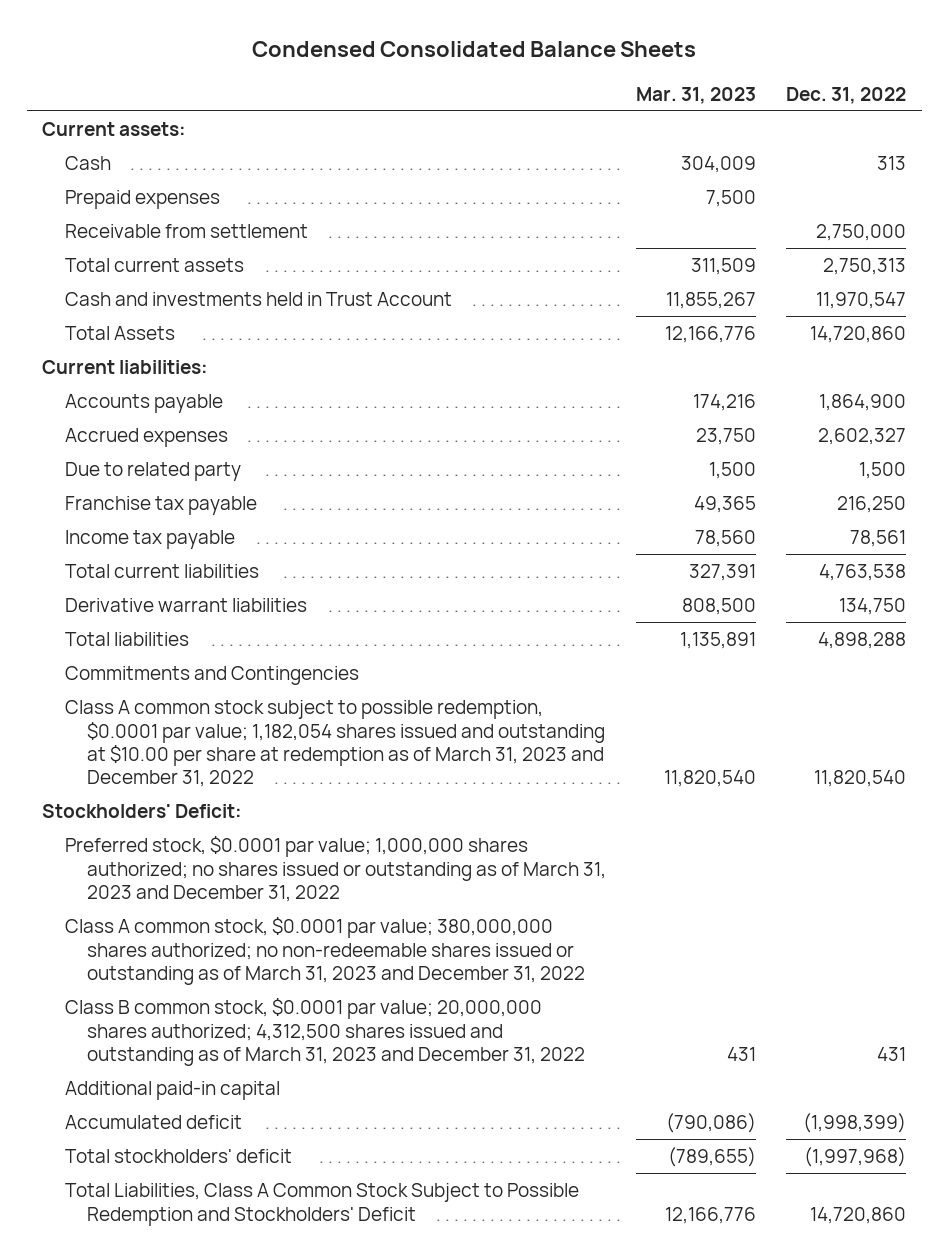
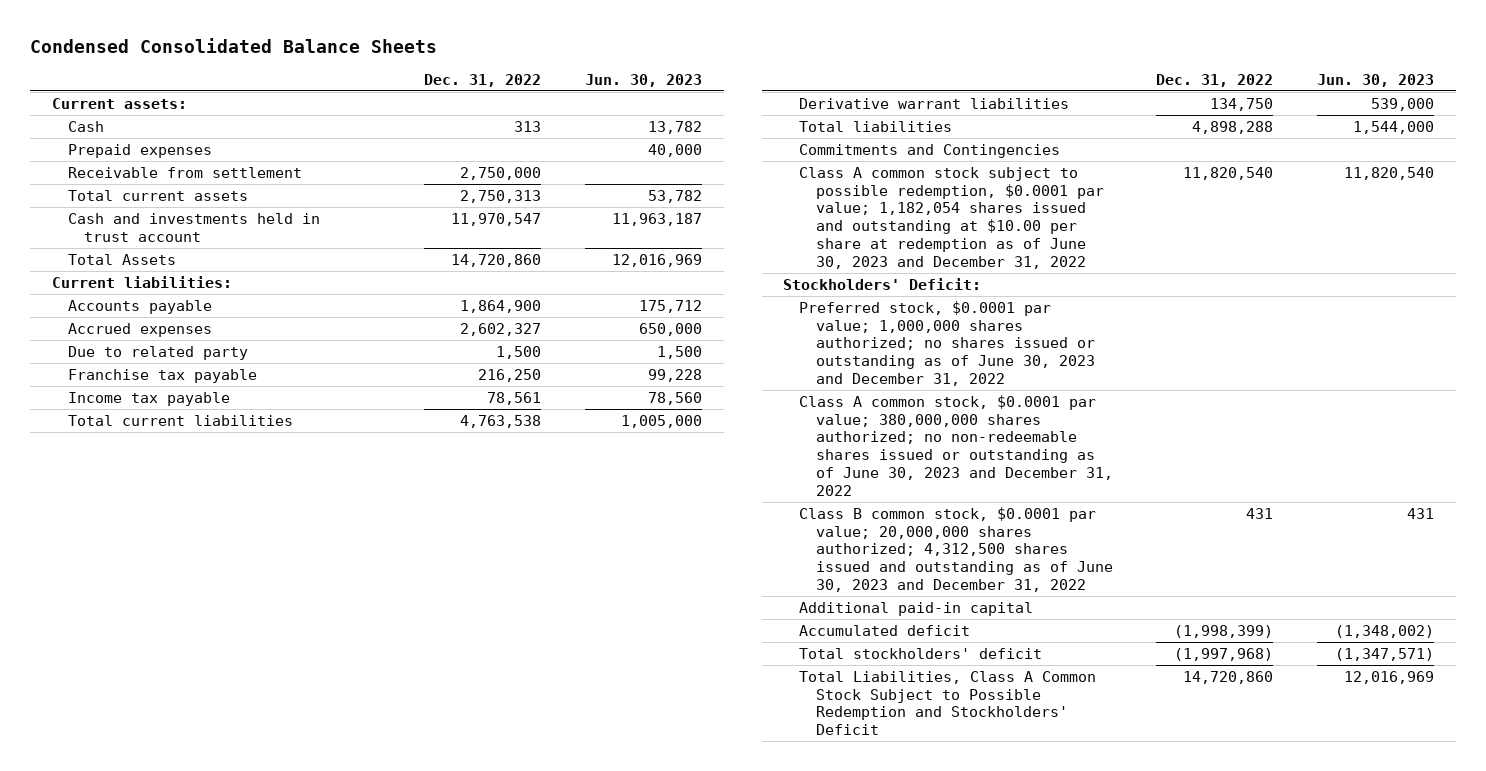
- | Mar. 31, 2023 | Dec. 31, 2022
+ | Dec. 31, 2022 | Jun. 30, 2023
- Cash and investments held in Trust Account | 11,855,267 | 11,970,547
+ Cash and investments held in trust account | 11,970,547 | 11,963,187
- Class A common stock subject to possible redemption, $0.0001 par value; 1,182,054 shares issued and outstanding at $10.00 per share at redemption as of March 31, 2023 and December 31, 2022 | 11,820,540 | 11,820,540
+ Class A common stock subject to possible redemption, $0.0001 par value; 1,182,054 shares issued and outstanding at $10.00 per share at redemption as of June 30, 2023 and December 31, 2022 | 11,820,540 | 11,820,540
- Preferred stock, $0.0001 par value; 1,000,000 shares authorized; no shares issued or outstanding as of March 31, 2023 and December 31, 2022
- Class A common stock, $0.0001 par value; 380,000,000 shares authorized; no non-redeemable shares issued or outstanding as of March 31, 2023 and December 31, 2022
- Class B common stock, $0.0001 par value; 20,000,000 shares authorized; 4,312,500 shares issued and outstanding as of March 31, 2023 and December 31, 2022 | 431 | 431
+ Preferred stock, $0.0001 par value; 1,000,000 shares authorized; no shares issued or outstanding as of June 30, 2023 and December 31, 2022
+ Class A common stock, $0.0001 par value; 380,000,000 shares authorized; no non-redeemable shares issued or outstanding as of June 30, 2023 and December 31, 2022
+ Class B common stock, $0.0001 par value; 20,000,000 shares authorized; 4,312,500 shares issued and outstanding as of June 30, 2023 and December 31, 2022 | 431 | 431

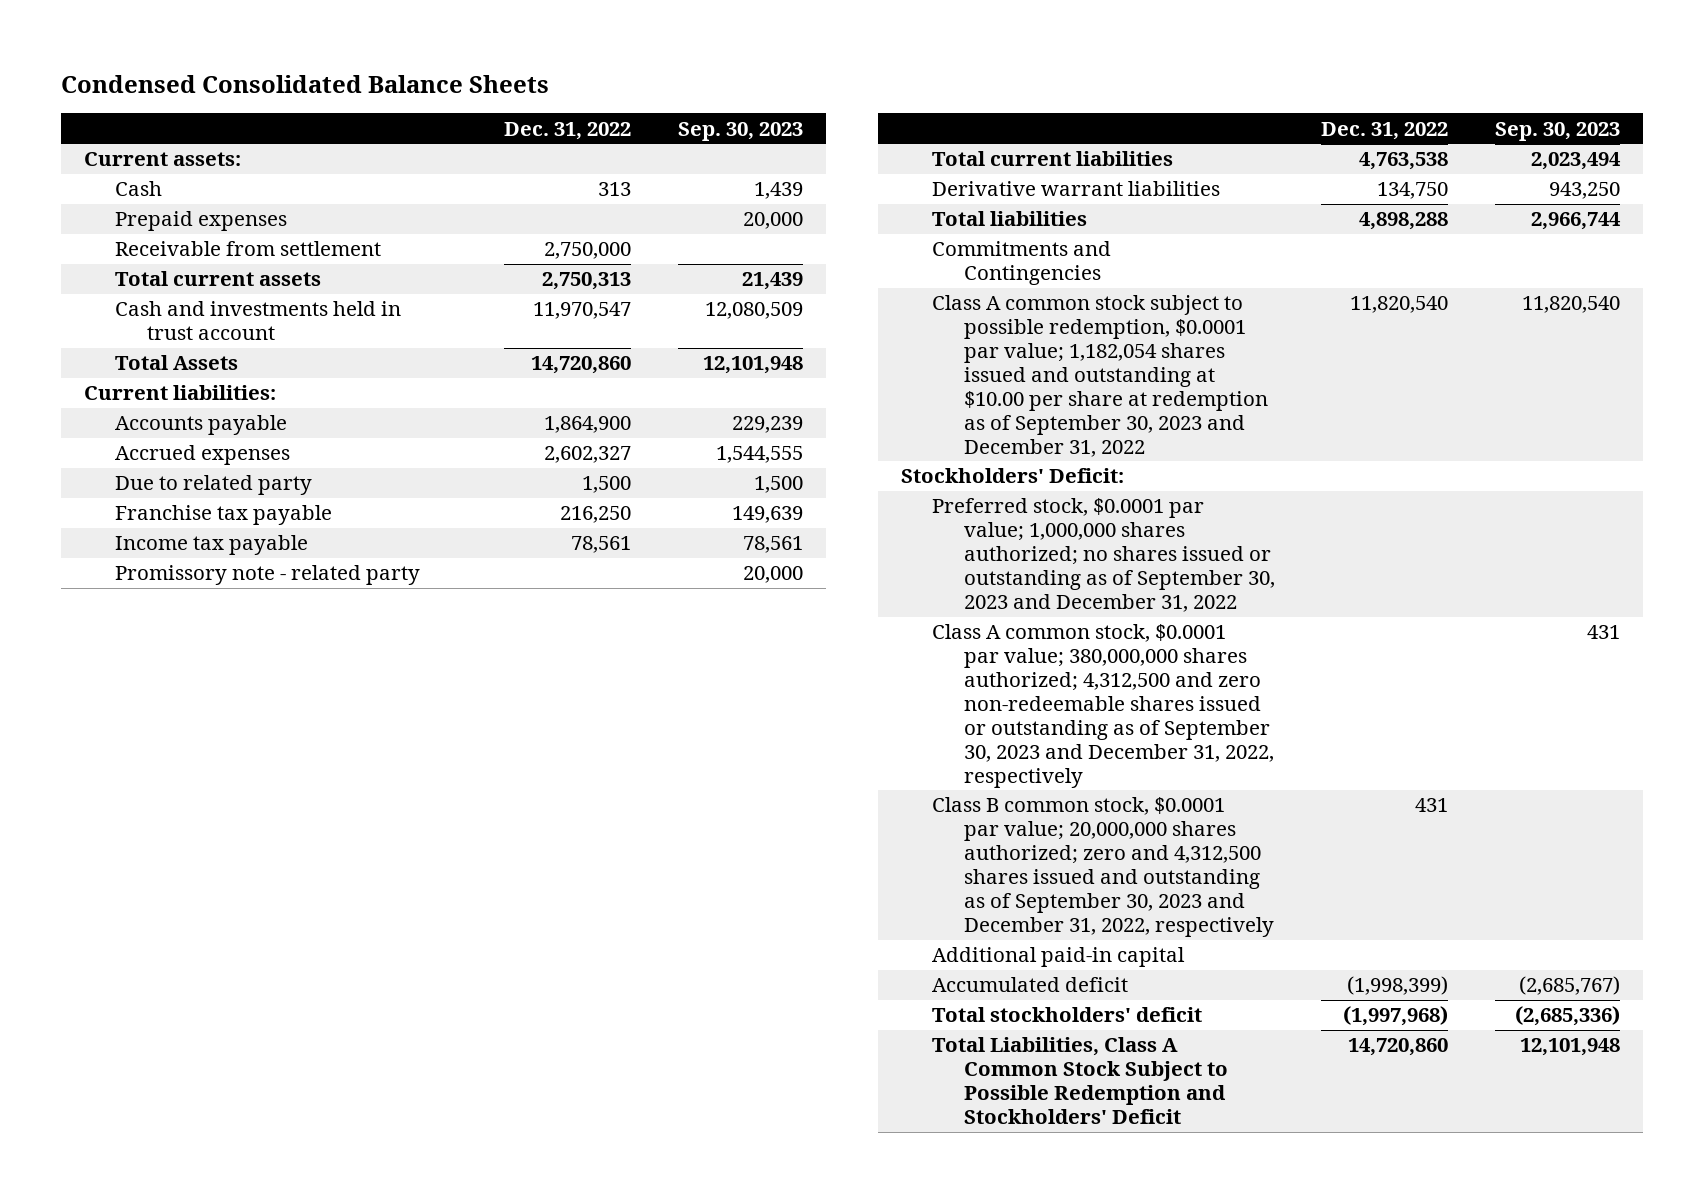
- | Dec. 31, 2022 | Jun. 30, 2023
+ | Dec. 31, 2022 | Sep. 30, 2023
+ Promissory note - related party | | 20,000
- Class A common stock subject to possible redemption, $0.0001 par value; 1,182,054 shares issued and outstanding at $10.00 per share at redemption as of June 30, 2023 and December 31, 2022 | 11,820,540 | 11,820,540
+ Class A common stock subject to possible redemption, $0.0001 par value; 1,182,054 shares issued and outstanding at $10.00 per share at redemption as of September 30, 2023 and December 31, 2022 | 11,820,540 | 11,820,540
- Preferred stock, $0.0001 par value; 1,000,000 shares authorized; no shares issued or outstanding as of June 30, 2023 and December 31, 2022
- Class A common stock, $0.0001 par value; 380,000,000 shares authorized; no non-redeemable shares issued or outstanding as of June 30, 2023 and December 31, 2022
- Class B common stock, $0.0001 par value; 20,000,000 shares authorized; 4,312,500 shares issued and outstanding as of June 30, 2023 and December 31, 2022 | 431 | 431
+ Preferred stock, $0.0001 par value; 1,000,000 shares authorized; no shares issued or outstanding as of September 30, 2023 and December 31, 2022
+ Class A common stock, $0.0001 par value; 380,000,000 shares authorized; 4,312,500 and zero non-redeemable shares issued or outstanding as of September 30, 2023 and December 31, 2022, respectively | | 431
+ Class B common stock, $0.0001 par value; 20,000,000 shares authorized; zero and 4,312,500 shares issued and outstanding as of September 30, 2023 and December 31, 2022, respectively | 431 |

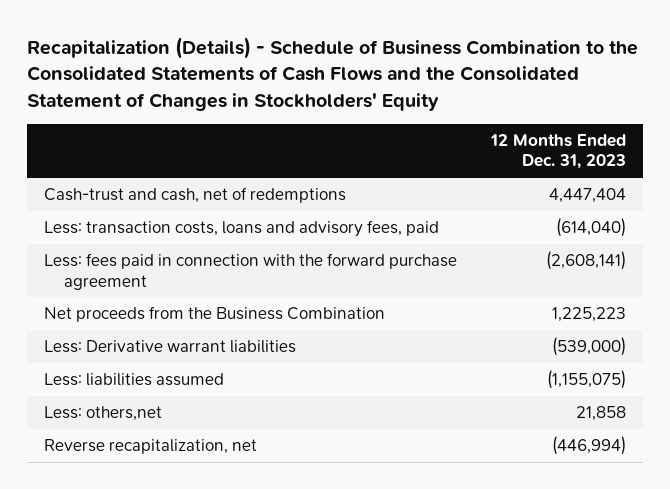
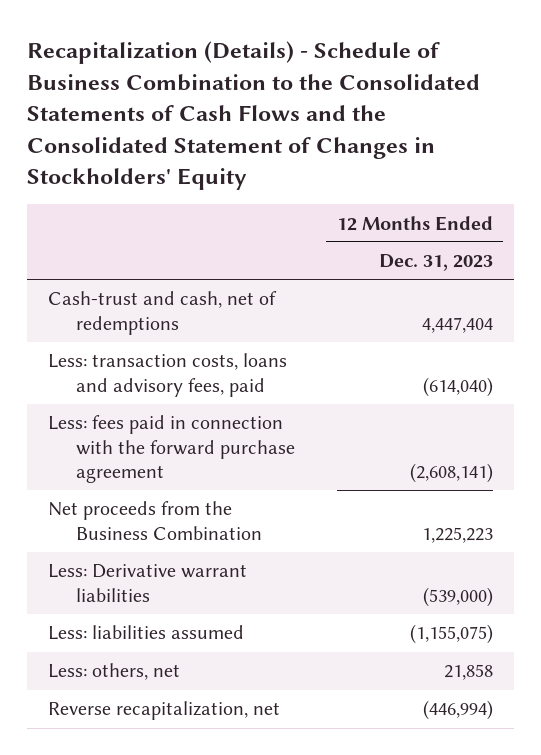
- Less: others,net | 21,858
+ Less: others, net | 21,858

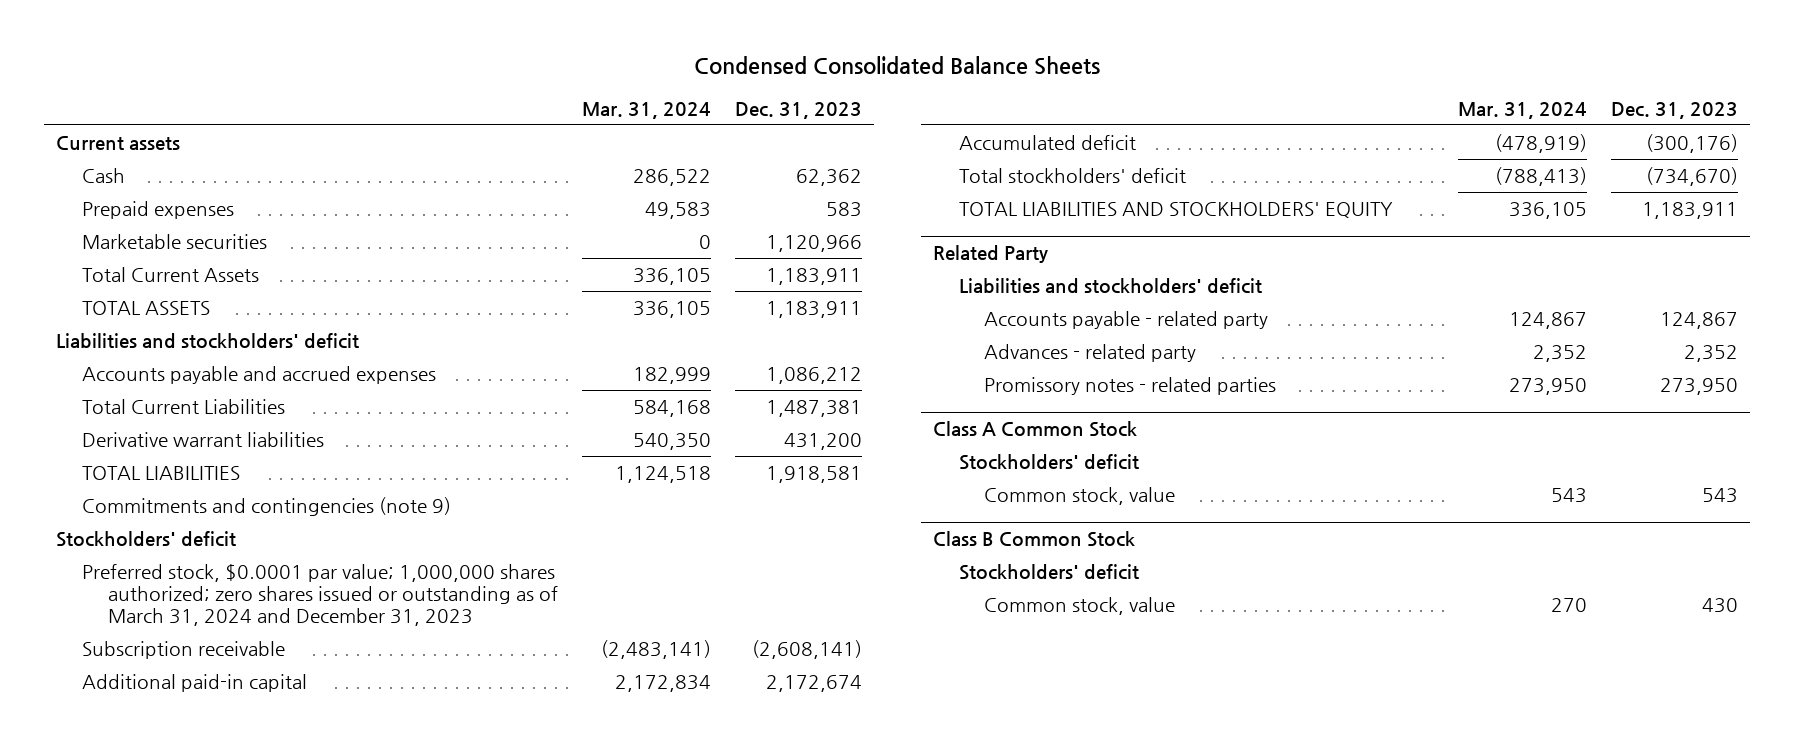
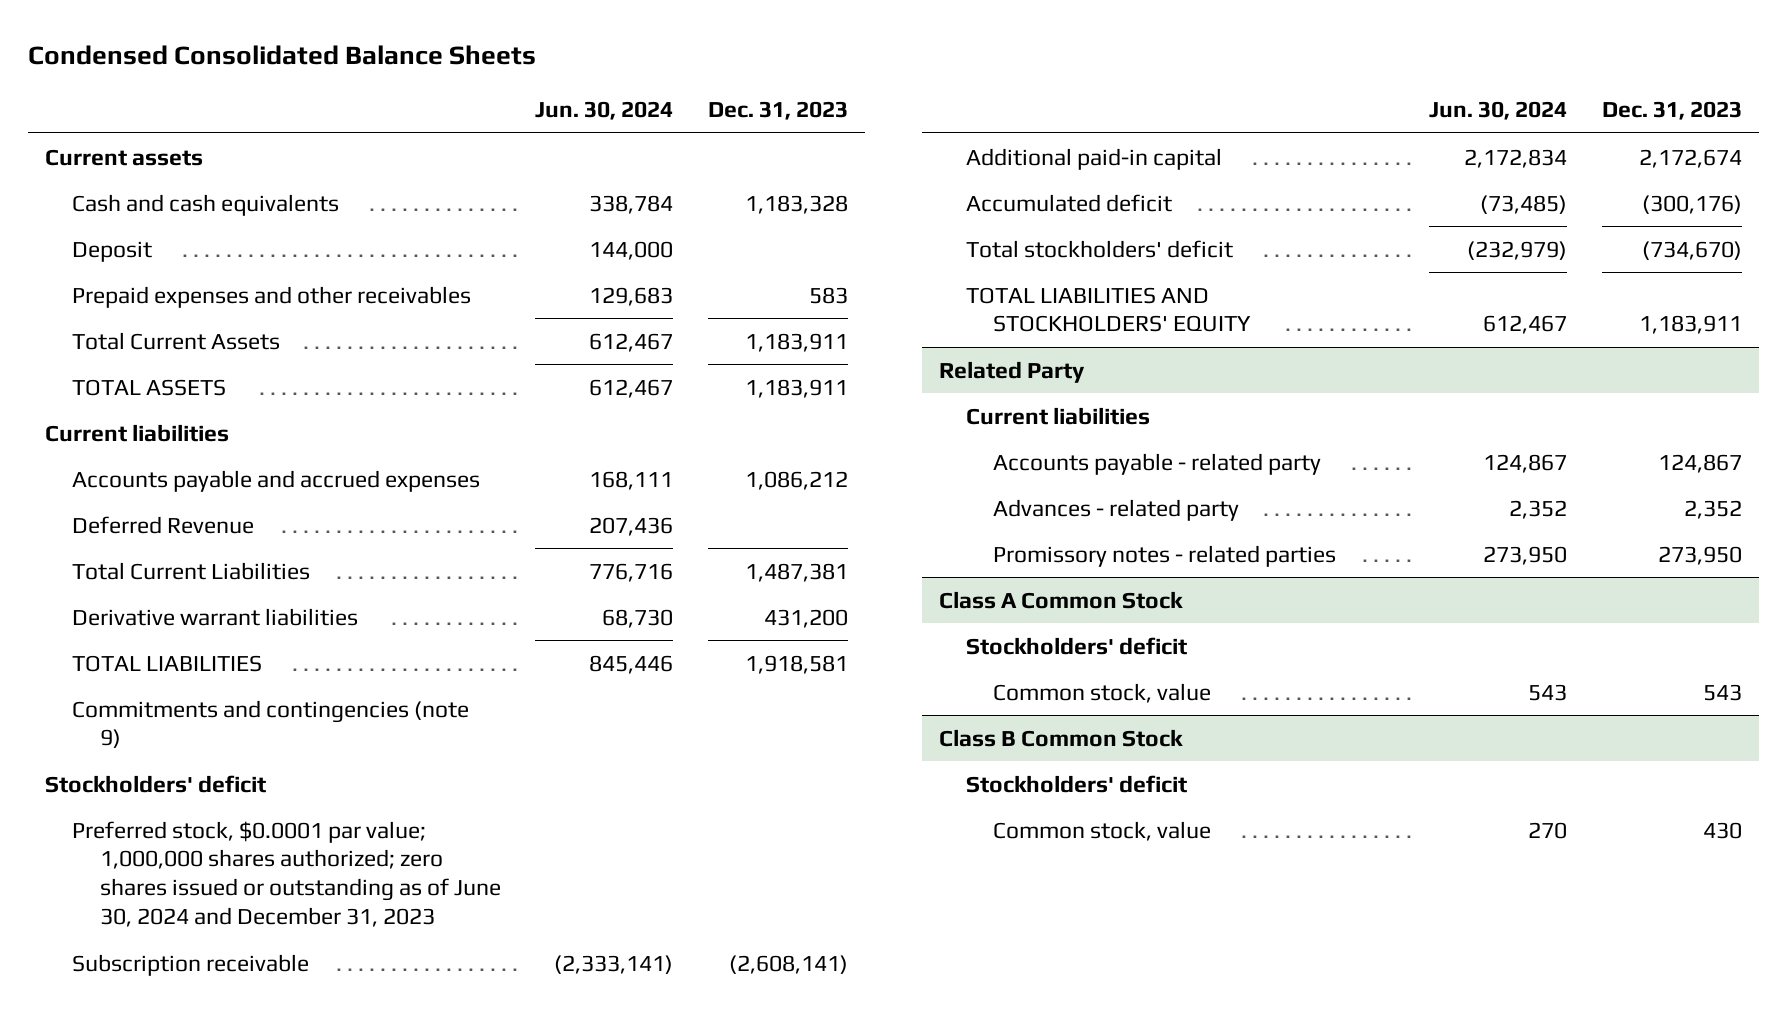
- | Mar. 31, 2024 | Dec. 31, 2023
+ | Jun. 30, 2024 | Dec. 31, 2023
- Cash | 286,522 | 62,362
- Prepaid expenses | 49,583 | 583
- Marketable securities | 0 | 1,120,966
+ Cash and cash equivalents | 338,784 | 1,183,328
+ Deposit | 144,000 |
+ Prepaid expenses and other receivables | 129,683 | 583
- Liabilities and stockholders' deficit
+ Current liabilities
+ Deferred Revenue | 207,436 |
- Preferred stock, $0.0001 par value; 1,000,000 shares authorized; zero shares issued or outstanding as of March 31, 2024 and December 31, 2023
+ Preferred stock, $0.0001 par value; 1,000,000 shares authorized; zero shares issued or outstanding as of June 30, 2024 and December 31, 2023
@ Related Party
- Liabilities and stockholders' deficit
+ Current liabilities

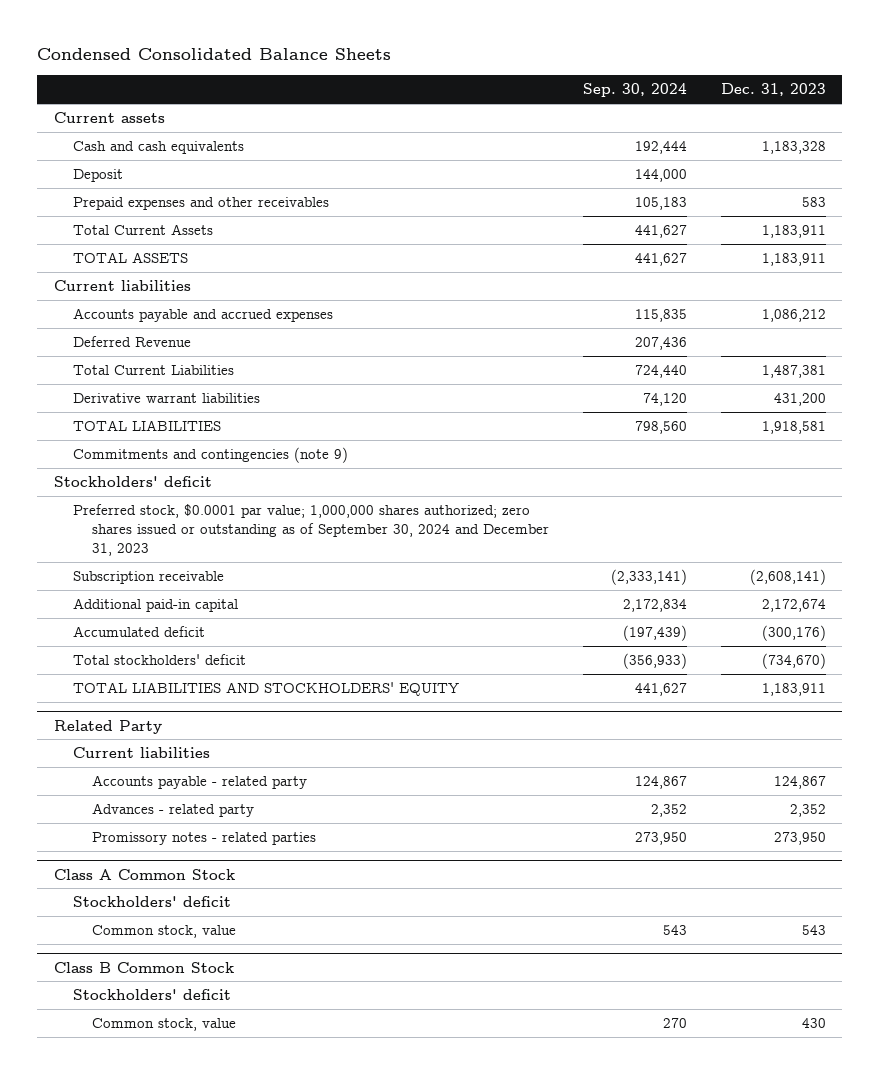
- | Jun. 30, 2024 | Dec. 31, 2023
+ | Sep. 30, 2024 | Dec. 31, 2023
- Preferred stock, $0.0001 par value; 1,000,000 shares authorized; zero shares issued or outstanding as of June 30, 2024 and December 31, 2023
+ Preferred stock, $0.0001 par value; 1,000,000 shares authorized; zero shares issued or outstanding as of September 30, 2024 and December 31, 2023

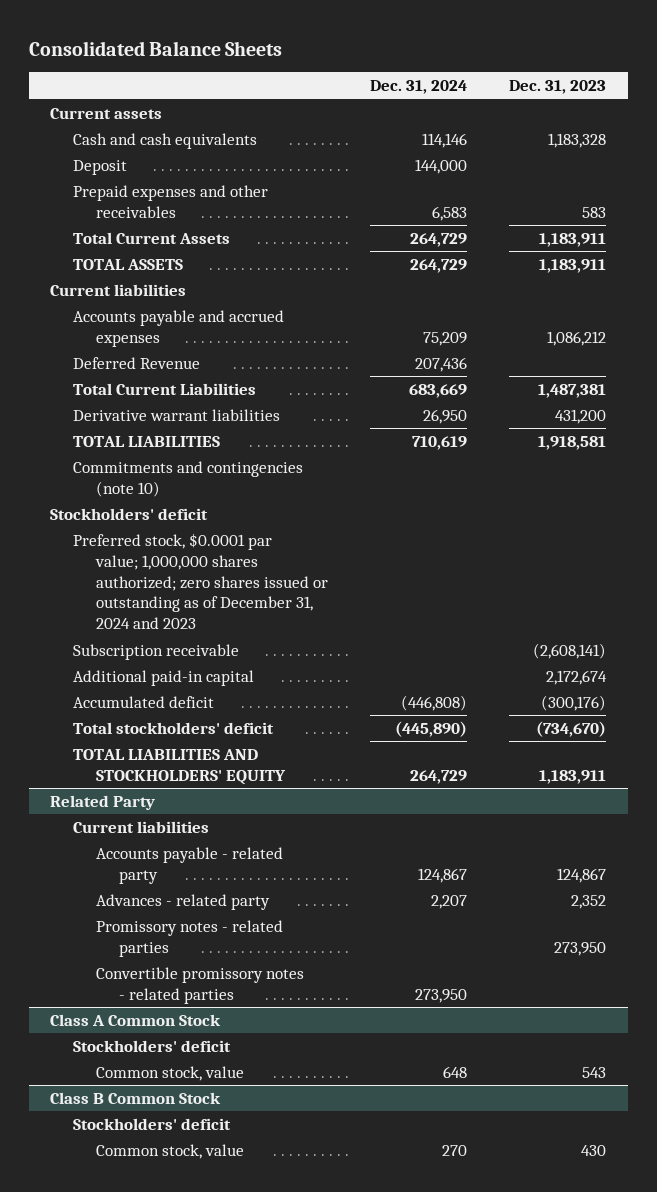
- Condensed Consolidated Balance Sheets
+ Consolidated Balance Sheets
- | Sep. 30, 2024 | Dec. 31, 2023
+ | Dec. 31, 2024 | Dec. 31, 2023
- Commitments and contingencies (note 9)
+ Commitments and contingencies (note 10)
- Preferred stock, $0.0001 par value; 1,000,000 shares authorized; zero shares issued or outstanding as of September 30, 2024 and December 31, 2023
+ Preferred stock, $0.0001 par value; 1,000,000 shares authorized; zero shares issued or outstanding as of December 31, 2024 and 2023
@ Related Party
+ Convertible promissory notes - related parties | 273,950 |

